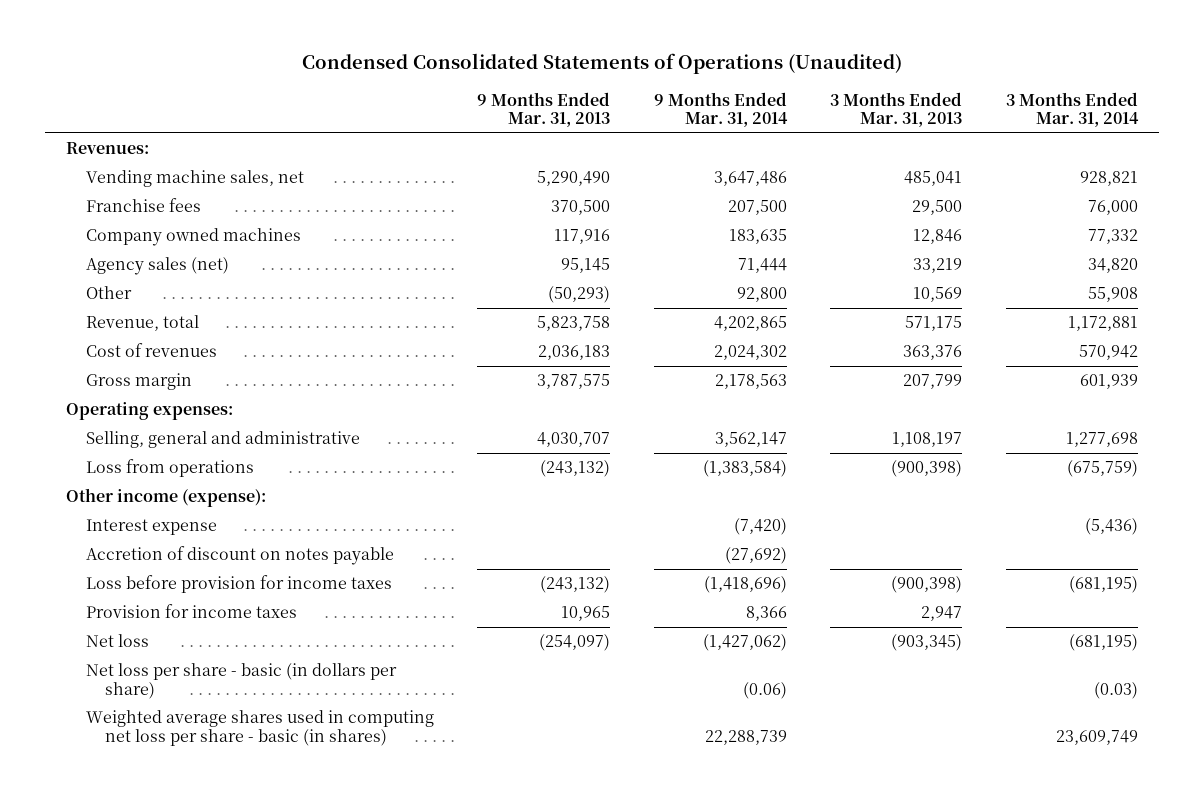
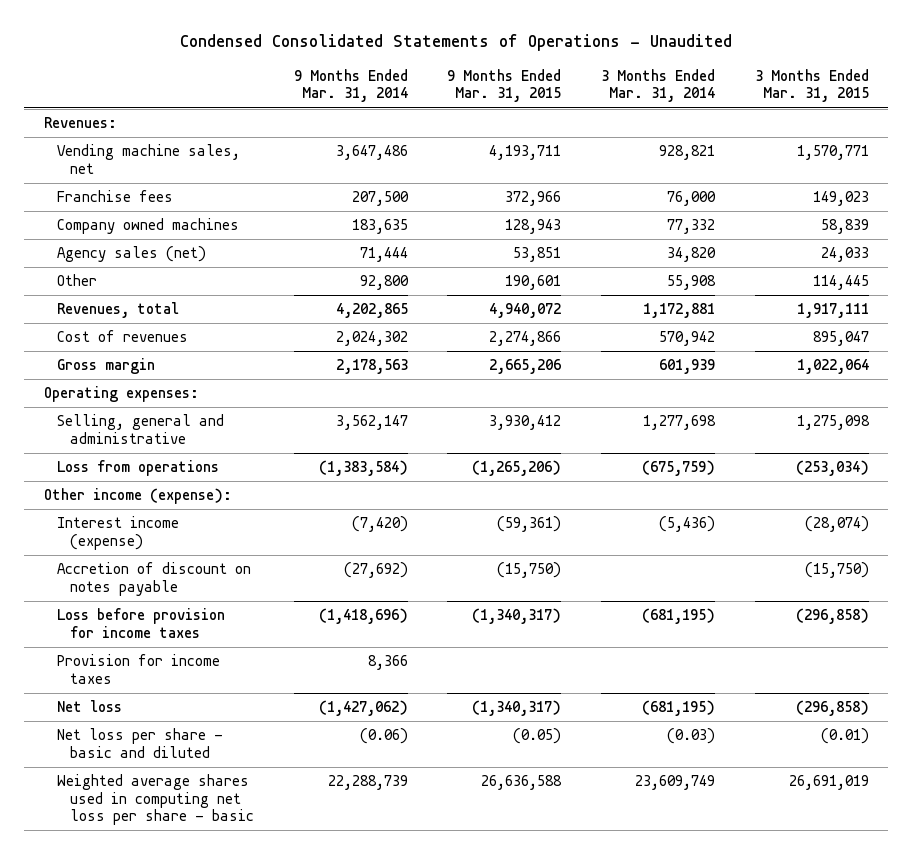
- Condensed Consolidated Statements of Operations (Unaudited)
+ Condensed Consolidated Statements of Operations - Unaudited
- | 9 Months Ended Mar. 31, 2013 | 9 Months Ended Mar. 31, 2014 | 3 Months Ended Mar. 31, 2013 | 3 Months Ended Mar. 31, 2014
+ | 9 Months Ended Mar. 31, 2014 | 9 Months Ended Mar. 31, 2015 | 3 Months Ended Mar. 31, 2014 | 3 Months Ended Mar. 31, 2015
- Revenue, total | 5,823,758 | 4,202,865 | 571,175 | 1,172,881
+ Revenues, total | 4,202,865 | 4,940,072 | 1,172,881 | 1,917,111
- Interest expense | | (7,420) | | (5,436)
+ Interest income (expense) | (7,420) | (59,361) | (5,436) | (28,074)
- Net loss per share - basic (in dollars per share) | | (0.06) | | (0.03)
- Weighted average shares used in computing net loss per share - basic (in shares) | | 22,288,739 | | 23,609,749
+ Net loss per share - basic and diluted | (0.06) | (0.05) | (0.03) | (0.01)
+ Weighted average shares used in computing net loss per share - basic | 22,288,739 | 26,636,588 | 23,609,749 | 26,691,019

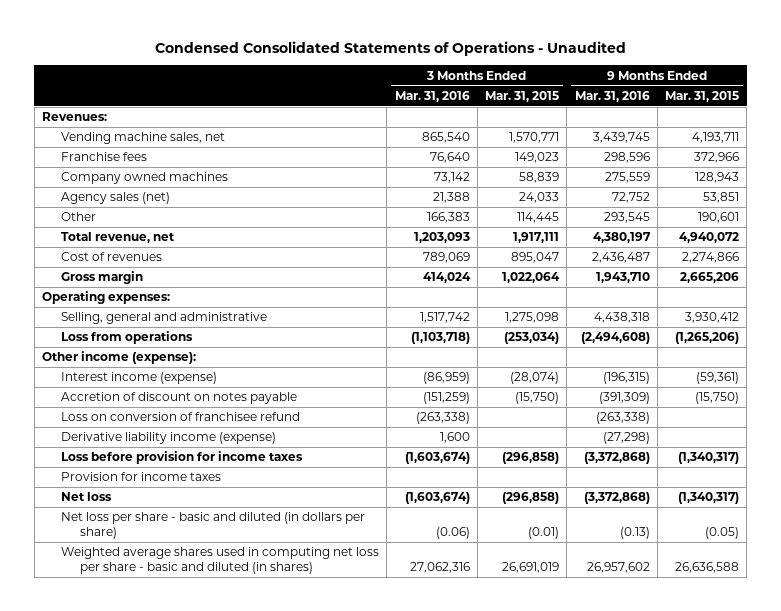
- | 9 Months Ended Mar. 31, 2014 | 9 Months Ended Mar. 31, 2015 | 3 Months Ended Mar. 31, 2014 | 3 Months Ended Mar. 31, 2015
+ | 3 Months Ended Mar. 31, 2016 | 3 Months Ended Mar. 31, 2015 | 9 Months Ended Mar. 31, 2016 | 9 Months Ended Mar. 31, 2015
- Revenues, total | 4,202,865 | 4,940,072 | 1,172,881 | 1,917,111
+ Total revenue, net | 1,203,093 | 1,917,111 | 4,380,197 | 4,940,072
+ Loss on conversion of franchisee refund | (263,338) | | (263,338) |
+ Derivative liability income (expense) | 1,600 | | (27,298) |
- Net loss per share - basic and diluted | (0.06) | (0.05) | (0.03) | (0.01)
- Weighted average shares used in computing net loss per share - basic | 22,288,739 | 26,636,588 | 23,609,749 | 26,691,019
+ Net loss per share - basic and diluted (in dollars per share) | (0.06) | (0.01) | (0.13) | (0.05)
+ Weighted average shares used in computing net loss per share - basic and diluted (in shares) | 27,062,316 | 26,691,019 | 26,957,602 | 26,636,588

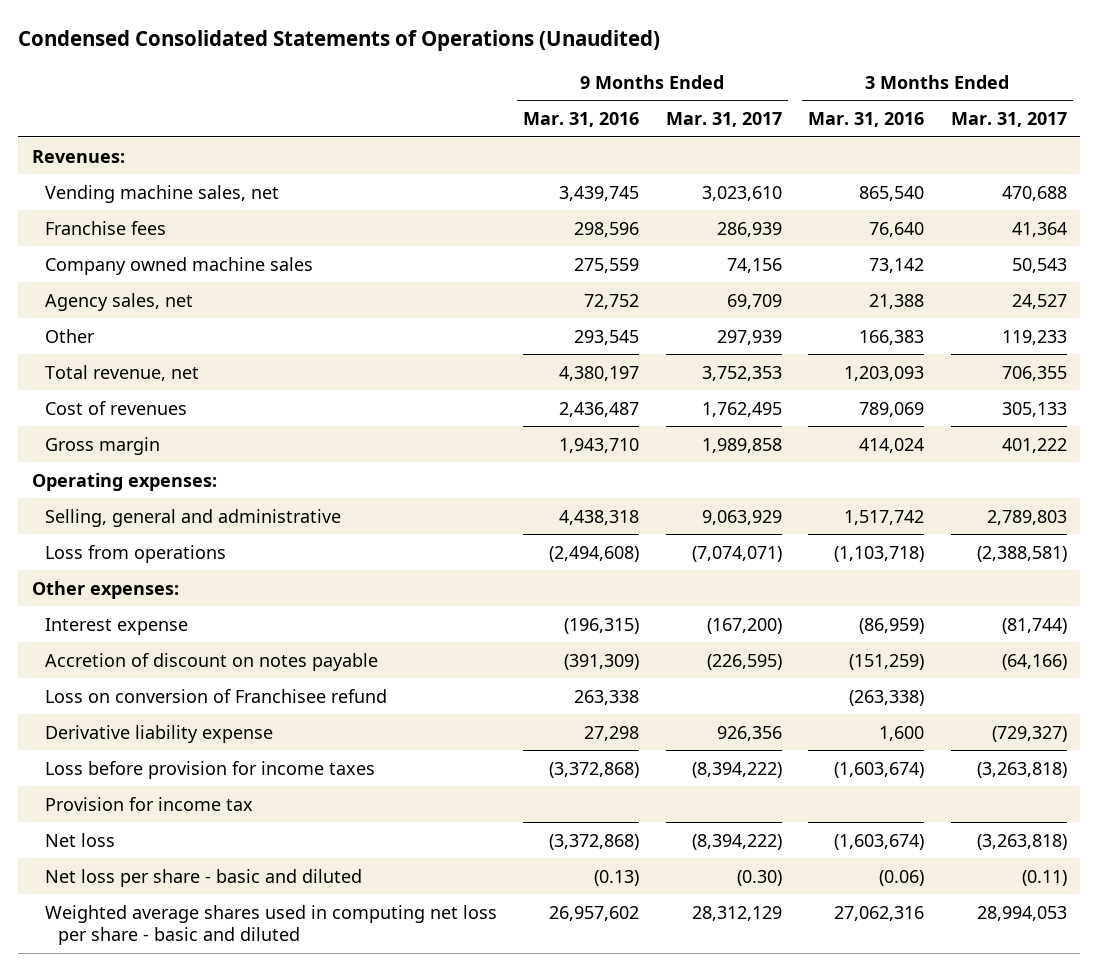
- Condensed Consolidated Statements of Operations - Unaudited
+ Condensed Consolidated Statements of Operations (Unaudited)
- | 3 Months Ended Mar. 31, 2016 | 3 Months Ended Mar. 31, 2015 | 9 Months Ended Mar. 31, 2016 | 9 Months Ended Mar. 31, 2015
+ | 9 Months Ended Mar. 31, 2016 | 9 Months Ended Mar. 31, 2017 | 3 Months Ended Mar. 31, 2016 | 3 Months Ended Mar. 31, 2017
- Company owned machines | 73,142 | 58,839 | 275,559 | 128,943
- Agency sales (net) | 21,388 | 24,033 | 72,752 | 53,851
+ Company owned machine sales | 275,559 | 74,156 | 73,142 | 50,543
+ Agency sales, net | 72,752 | 69,709 | 21,388 | 24,527
- Other income (expense):
- Interest income (expense) | (86,959) | (28,074) | (196,315) | (59,361)
+ Other expenses:
+ Interest expense | (196,315) | (167,200) | (86,959) | (81,744)
- Loss on conversion of franchisee refund | (263,338) | | (263,338) |
- Derivative liability income (expense) | 1,600 | | (27,298) |
+ Loss on conversion of Franchisee refund | 263,338 | | (263,338) |
+ Derivative liability expense | 27,298 | 926,356 | 1,600 | (729,327)
- Provision for income taxes
+ Provision for income tax
- Net loss per share - basic and diluted (in dollars per share) | (0.06) | (0.01) | (0.13) | (0.05)
- Weighted average shares used in computing net loss per share - basic and diluted (in shares) | 27,062,316 | 26,691,019 | 26,957,602 | 26,636,588
+ Net loss per share - basic and diluted | (0.13) | (0.30) | (0.06) | (0.11)
+ Weighted average shares used in computing net loss per share - basic and diluted | 26,957,602 | 28,312,129 | 27,062,316 | 28,994,053

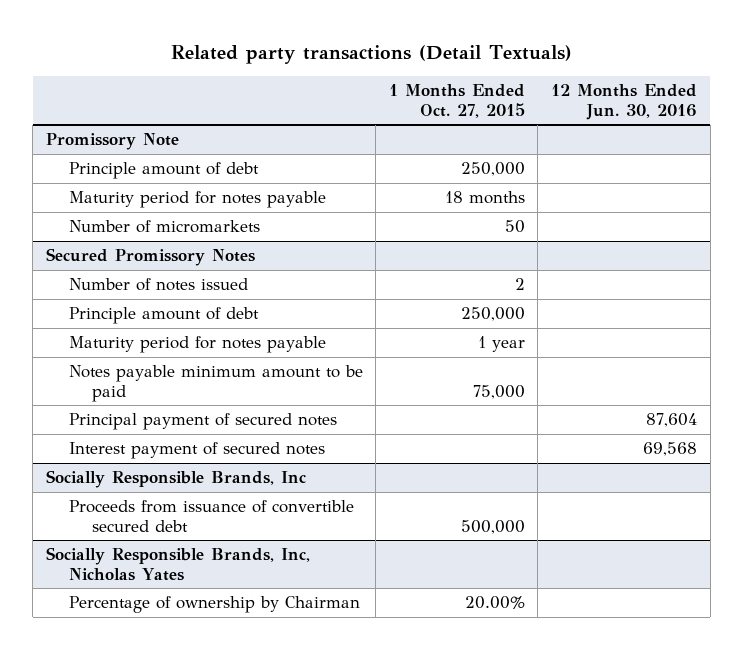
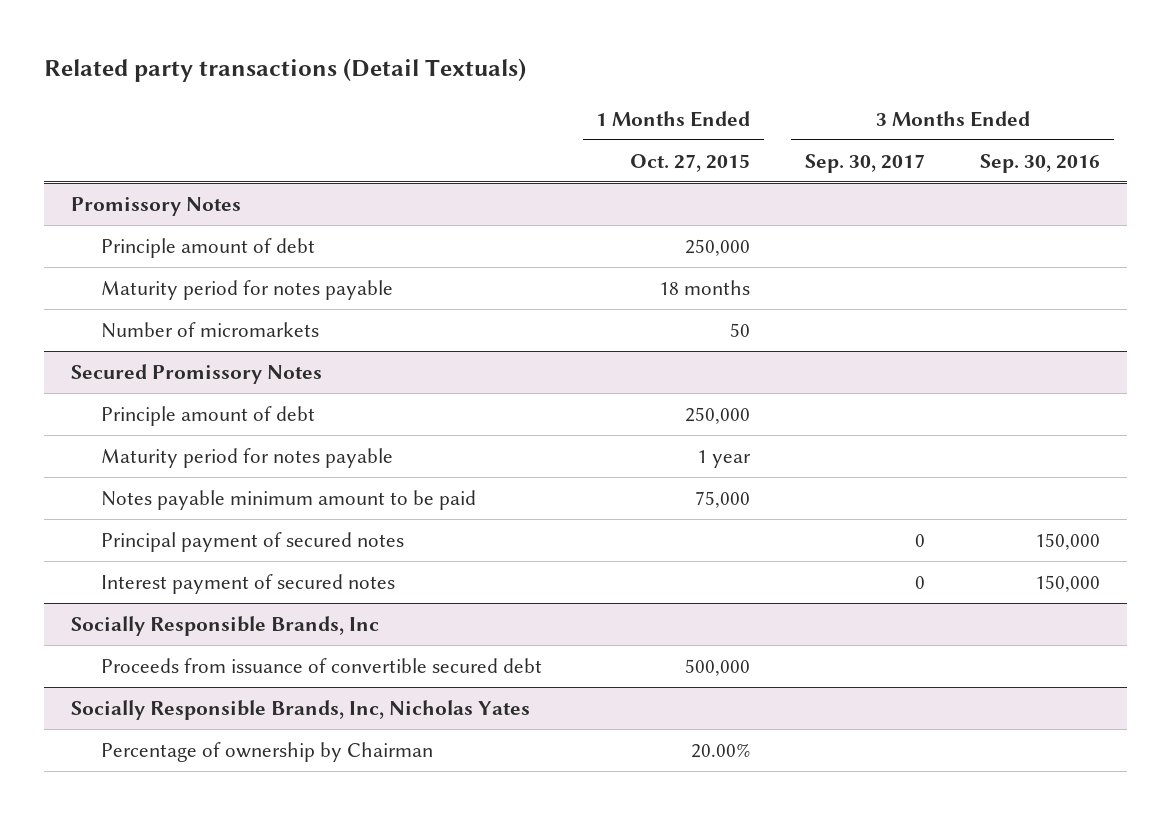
- | 1 Months Ended Oct. 27, 2015 | 12 Months Ended Jun. 30, 2016
+ | 1 Months Ended Oct. 27, 2015 | 3 Months Ended Sep. 30, 2017 | 3 Months Ended Sep. 30, 2016
- Promissory Note
+ Promissory Notes
@ Secured Promissory Notes
- Number of notes issued | 2 |

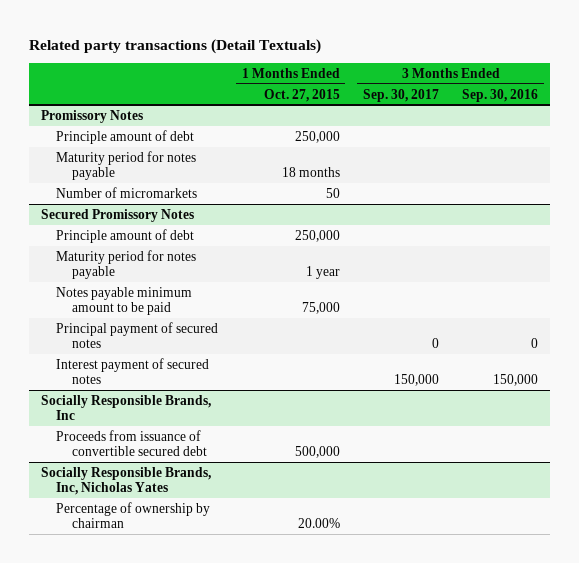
@ Secured Promissory Notes
- Principal payment of secured notes | | 0 | 150,000
- Interest payment of secured notes | | 0 | 150,000
+ Principal payment of secured notes | | 0 | 0
+ Interest payment of secured notes | | 150,000 | 150,000
@ Socially Responsible Brands, Inc, Nicholas Yates
- Percentage of ownership by Chairman | 20.00% | |
+ Percentage of ownership by chairman | 20.00% | |

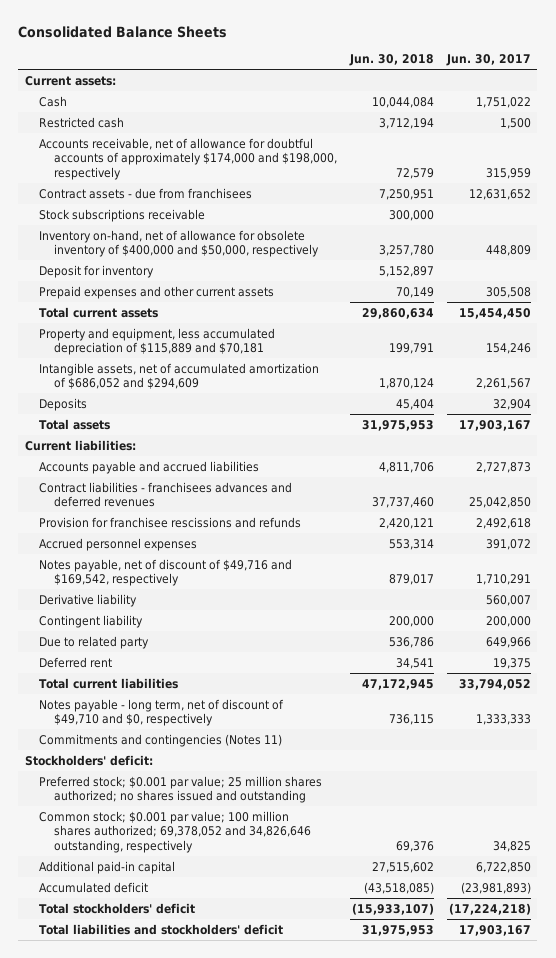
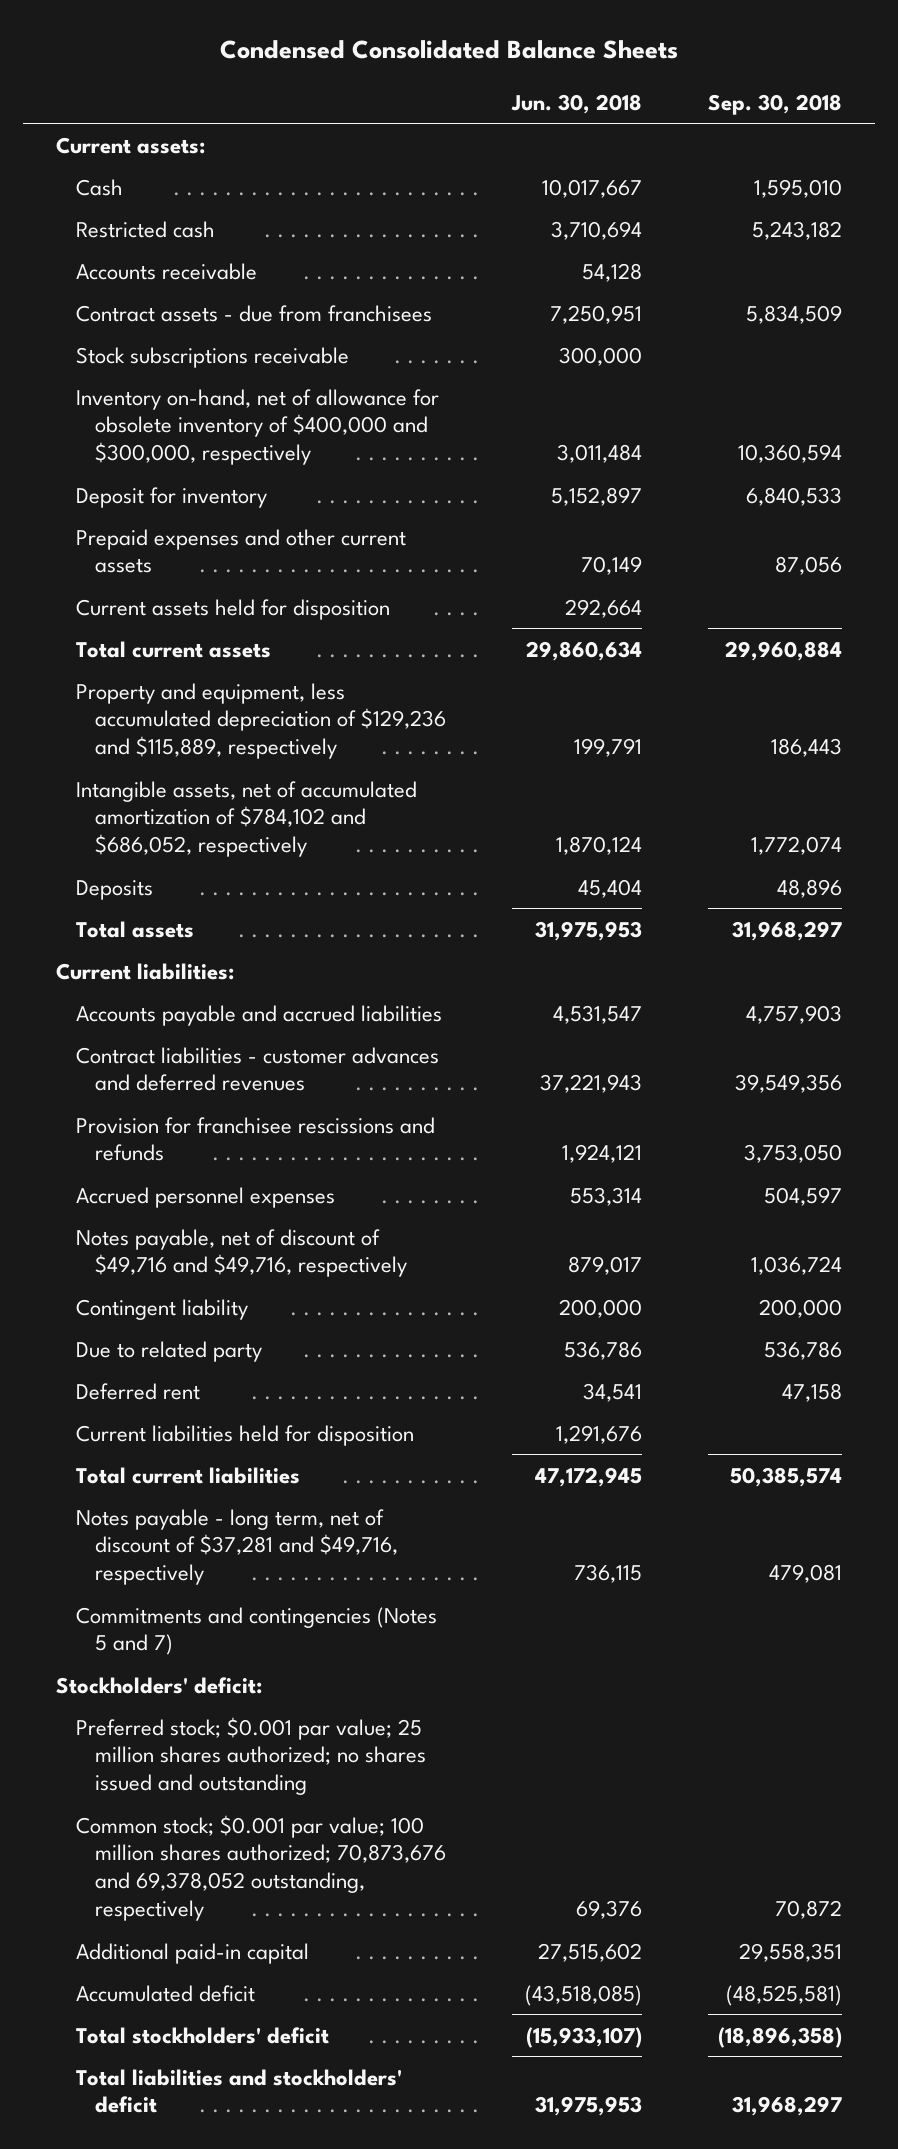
- Consolidated Balance Sheets
+ Condensed Consolidated Balance Sheets
- | Jun. 30, 2018 | Jun. 30, 2017
+ | Jun. 30, 2018 | Sep. 30, 2018
- Cash | 10,044,084 | 1,751,022
- Restricted cash | 3,712,194 | 1,500
- Accounts receivable, net of allowance for doubtful accounts of approximately $174,000 and $198,000, respectively | 72,579 | 315,959
+ Cash | 10,017,667 | 1,595,010
+ Restricted cash | 3,710,694 | 5,243,182
+ Accounts receivable | 54,128 |
- Inventory on-hand, net of allowance for obsolete inventory of $400,000 and $50,000, respectively | 3,257,780 | 448,809
+ Inventory on-hand, net of allowance for obsolete inventory of $400,000 and $300,000, respectively | 3,011,484 | 10,360,594
+ Current assets held for disposition | 292,664 |
- Property and equipment, less accumulated depreciation of $115,889 and $70,181 | 199,791 | 154,246
- Intangible assets, net of accumulated amortization of $686,052 and $294,609 | 1,870,124 | 2,261,567
+ Property and equipment, less accumulated depreciation of $129,236 and $115,889, respectively | 199,791 | 186,443
+ Intangible assets, net of accumulated amortization of $784,102 and $686,052, respectively | 1,870,124 | 1,772,074
- Accounts payable and accrued liabilities | 4,811,706 | 2,727,873
- Contract liabilities - franchisees advances and deferred revenues | 37,737,460 | 25,042,850
- Provision for franchisee rescissions and refunds | 2,420,121 | 2,492,618
+ Accounts payable and accrued liabilities | 4,531,547 | 4,757,903
+ Contract liabilities - customer advances and deferred revenues | 37,221,943 | 39,549,356
+ Provision for franchisee rescissions and refunds | 1,924,121 | 3,753,050
- Notes payable, net of discount of $49,716 and $169,542, respectively | 879,017 | 1,710,291
- Derivative liability | | 560,007
+ Notes payable, net of discount of $49,716 and $49,716, respectively | 879,017 | 1,036,724
+ Current liabilities held for disposition | 1,291,676 |
- Notes payable - long term, net of discount of $49,710 and $0, respectively | 736,115 | 1,333,333
- Commitments and contingencies (Notes 11)
+ Notes payable - long term, net of discount of $37,281 and $49,716, respectively | 736,115 | 479,081
+ Commitments and contingencies (Notes 5 and 7)
- Common stock; $0.001 par value; 100 million shares authorized; 69,378,052 and 34,826,646 outstanding, respectively | 69,376 | 34,825
+ Common stock; $0.001 par value; 100 million shares authorized; 70,873,676 and 69,378,052 outstanding, respectively | 69,376 | 70,872

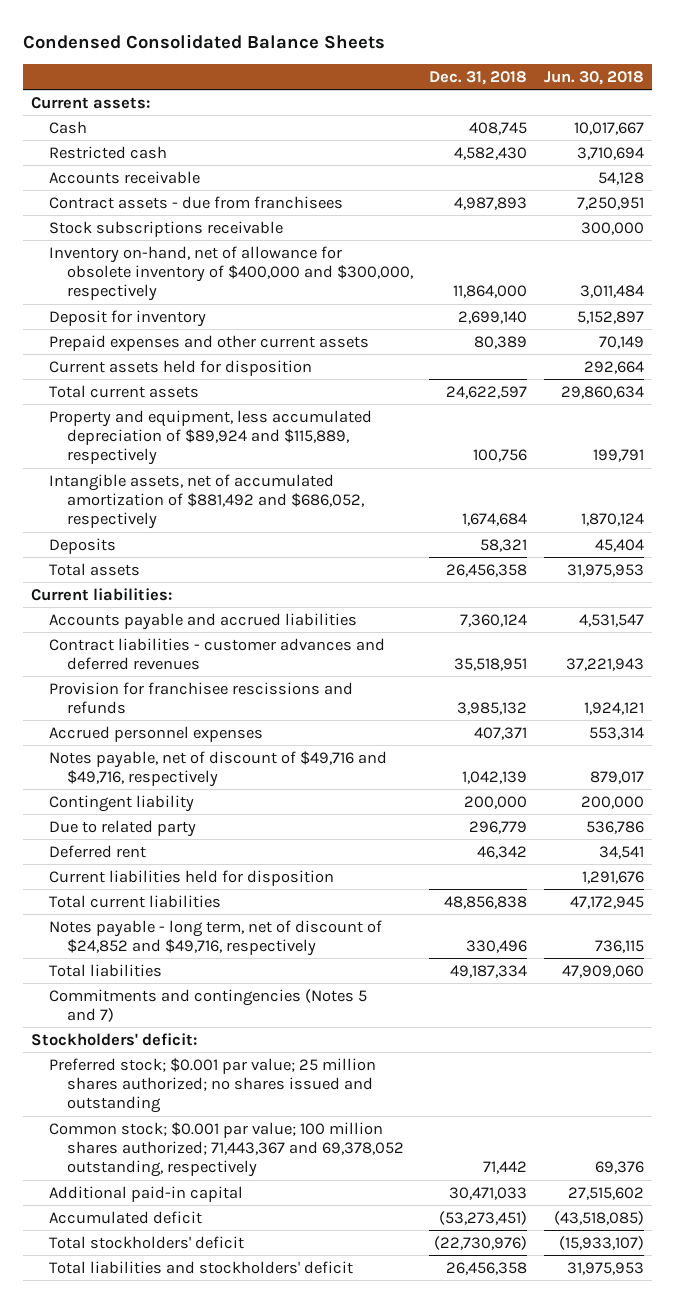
- | Jun. 30, 2018 | Sep. 30, 2018
+ | Dec. 31, 2018 | Jun. 30, 2018
- Property and equipment, less accumulated depreciation of $129,236 and $115,889, respectively | 199,791 | 186,443
- Intangible assets, net of accumulated amortization of $784,102 and $686,052, respectively | 1,870,124 | 1,772,074
+ Property and equipment, less accumulated depreciation of $89,924 and $115,889, respectively | 100,756 | 199,791
+ Intangible assets, net of accumulated amortization of $881,492 and $686,052, respectively | 1,674,684 | 1,870,124
- Notes payable - long term, net of discount of $37,281 and $49,716, respectively | 736,115 | 479,081
+ Notes payable - long term, net of discount of $24,852 and $49,716, respectively | 330,496 | 736,115
+ Total liabilities | 49,187,334 | 47,909,060
- Common stock; $0.001 par value; 100 million shares authorized; 70,873,676 and 69,378,052 outstanding, respectively | 69,376 | 70,872
+ Common stock; $0.001 par value; 100 million shares authorized; 71,443,367 and 69,378,052 outstanding, respectively | 71,442 | 69,376

